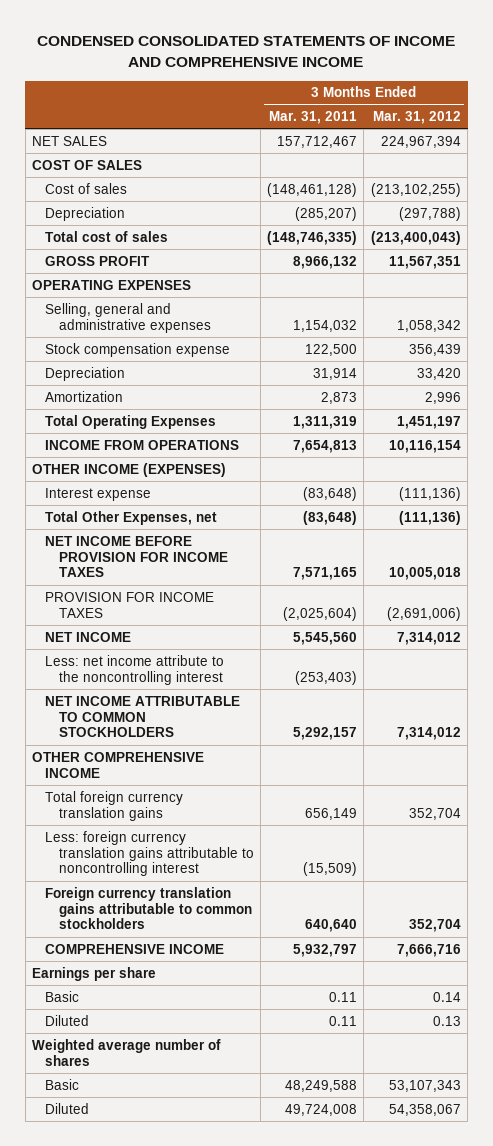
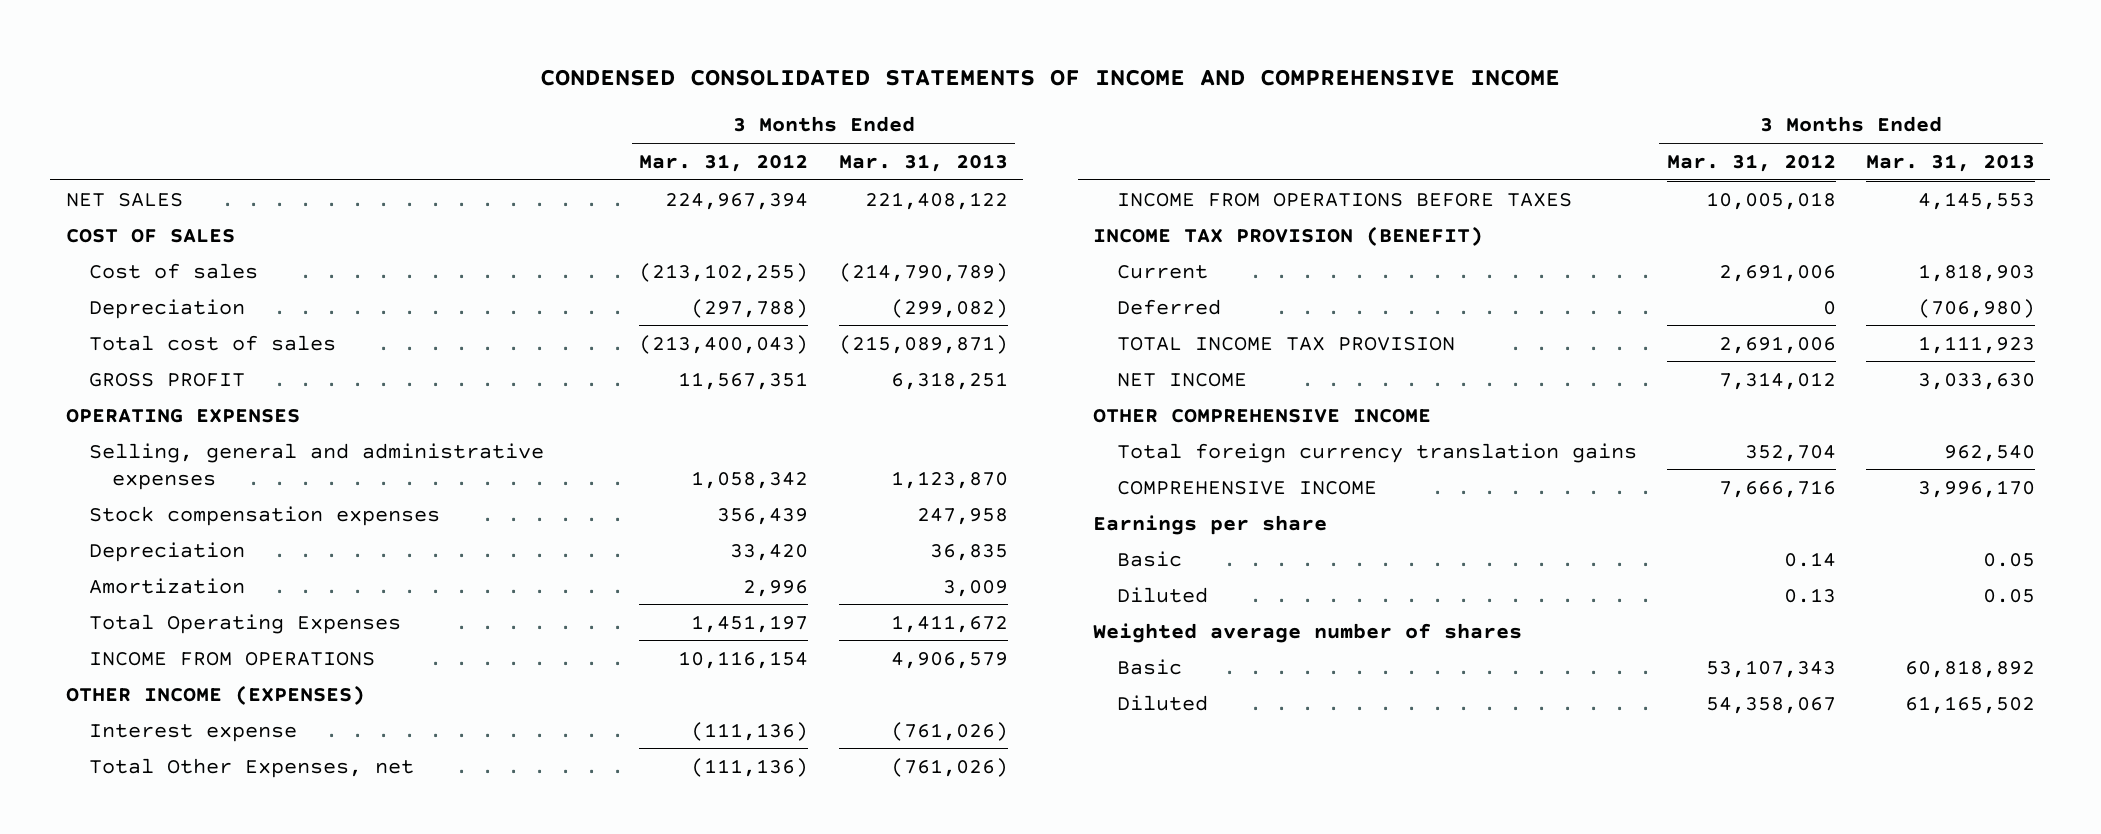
- | 3 Months Ended Mar. 31, 2011 | 3 Months Ended Mar. 31, 2012
+ | 3 Months Ended Mar. 31, 2012 | 3 Months Ended Mar. 31, 2013
- Stock compensation expense | 122,500 | 356,439
+ Stock compensation expenses | 356,439 | 247,958
- NET INCOME BEFORE PROVISION FOR INCOME TAXES | 7,571,165 | 10,005,018
- PROVISION FOR INCOME TAXES | (2,025,604) | (2,691,006)
+ INCOME FROM OPERATIONS BEFORE TAXES | 10,005,018 | 4,145,553
+ INCOME TAX PROVISION (BENEFIT)
+ Current | 2,691,006 | 1,818,903
+ Deferred | 0 | (706,980)
+ TOTAL INCOME TAX PROVISION | 2,691,006 | 1,111,923
- Less: net income attribute to the noncontrolling interest | (253,403) |
- NET INCOME ATTRIBUTABLE TO COMMON STOCKHOLDERS | 5,292,157 | 7,314,012
- Less: foreign currency translation gains attributable to noncontrolling interest | (15,509) |
- Foreign currency translation gains attributable to common stockholders | 640,640 | 352,704

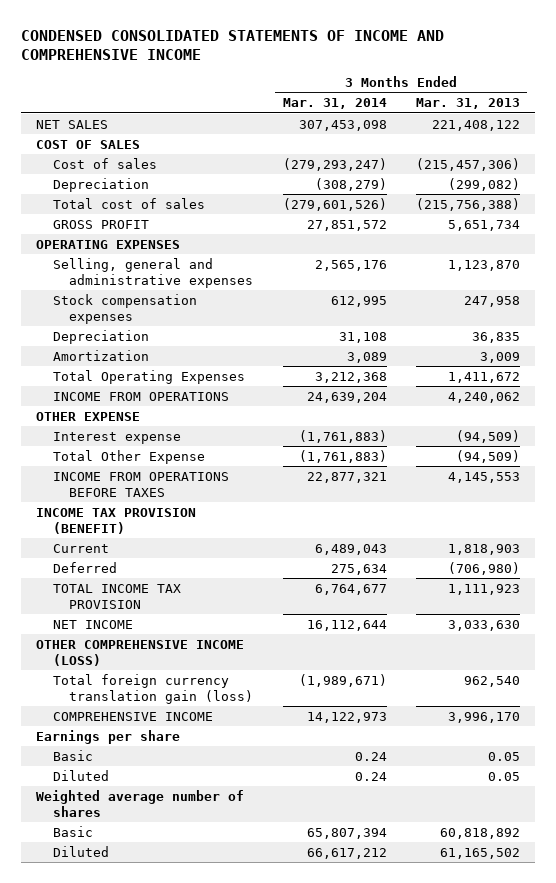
- | 3 Months Ended Mar. 31, 2012 | 3 Months Ended Mar. 31, 2013
+ | 3 Months Ended Mar. 31, 2014 | 3 Months Ended Mar. 31, 2013
- Cost of sales | (213,102,255) | (214,790,789)
+ Cost of sales | (279,293,247) | (215,457,306)
- Total cost of sales | (213,400,043) | (215,089,871)
- GROSS PROFIT | 11,567,351 | 6,318,251
+ Total cost of sales | (279,601,526) | (215,756,388)
+ GROSS PROFIT | 27,851,572 | 5,651,734
- INCOME FROM OPERATIONS | 10,116,154 | 4,906,579
- OTHER INCOME (EXPENSES)
- Interest expense | (111,136) | (761,026)
- Total Other Expenses, net | (111,136) | (761,026)
+ INCOME FROM OPERATIONS | 24,639,204 | 4,240,062
+ OTHER EXPENSE
+ Interest expense | (1,761,883) | (94,509)
+ Total Other Expense | (1,761,883) | (94,509)
- OTHER COMPREHENSIVE INCOME
- Total foreign currency translation gains | 352,704 | 962,540
+ OTHER COMPREHENSIVE INCOME (LOSS)
+ Total foreign currency translation gain (loss) | (1,989,671) | 962,540

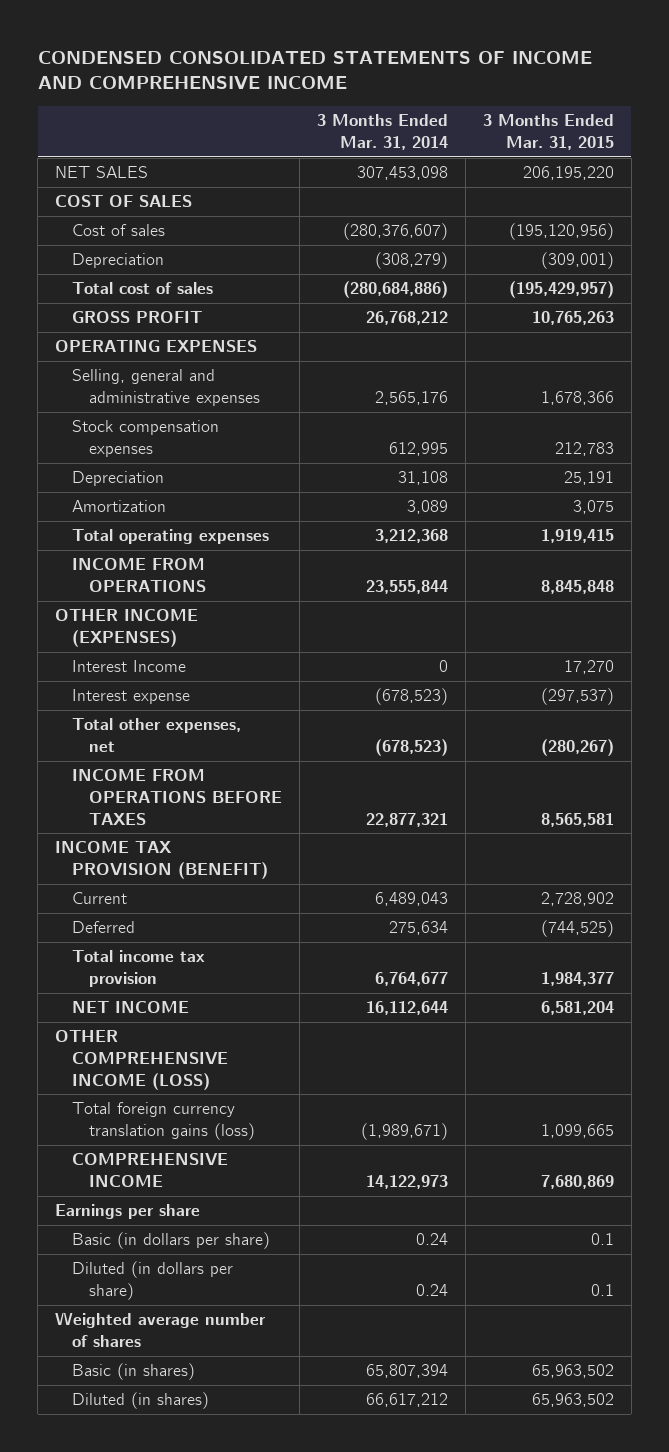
- | 3 Months Ended Mar. 31, 2014 | 3 Months Ended Mar. 31, 2013
+ | 3 Months Ended Mar. 31, 2014 | 3 Months Ended Mar. 31, 2015
- Cost of sales | (279,293,247) | (215,457,306)
+ Cost of sales | (280,376,607) | (195,120,956)
- Total cost of sales | (279,601,526) | (215,756,388)
- GROSS PROFIT | 27,851,572 | 5,651,734
+ Total cost of sales | (280,684,886) | (195,429,957)
+ GROSS PROFIT | 26,768,212 | 10,765,263
- Total Operating Expenses | 3,212,368 | 1,411,672
- INCOME FROM OPERATIONS | 24,639,204 | 4,240,062
- OTHER EXPENSE
- Interest expense | (1,761,883) | (94,509)
- Total Other Expense | (1,761,883) | (94,509)
+ Total operating expenses | 3,212,368 | 1,919,415
+ INCOME FROM OPERATIONS | 23,555,844 | 8,845,848
+ OTHER INCOME (EXPENSES)
+ Interest Income | 0 | 17,270
+ Interest expense | (678,523) | (297,537)
+ Total other expenses, net | (678,523) | (280,267)
- TOTAL INCOME TAX PROVISION | 6,764,677 | 1,111,923
+ Total income tax provision | 6,764,677 | 1,984,377
- Total foreign currency translation gain (loss) | (1,989,671) | 962,540
+ Total foreign currency translation gains (loss) | (1,989,671) | 1,099,665
- Basic | 0.24 | 0.05
- Diluted | 0.24 | 0.05
+ Basic (in dollars per share) | 0.24 | 0.1
+ Diluted (in dollars per share) | 0.24 | 0.1
- Basic | 65,807,394 | 60,818,892
- Diluted | 66,617,212 | 61,165,502
+ Basic (in shares) | 65,807,394 | 65,963,502
+ Diluted (in shares) | 66,617,212 | 65,963,502

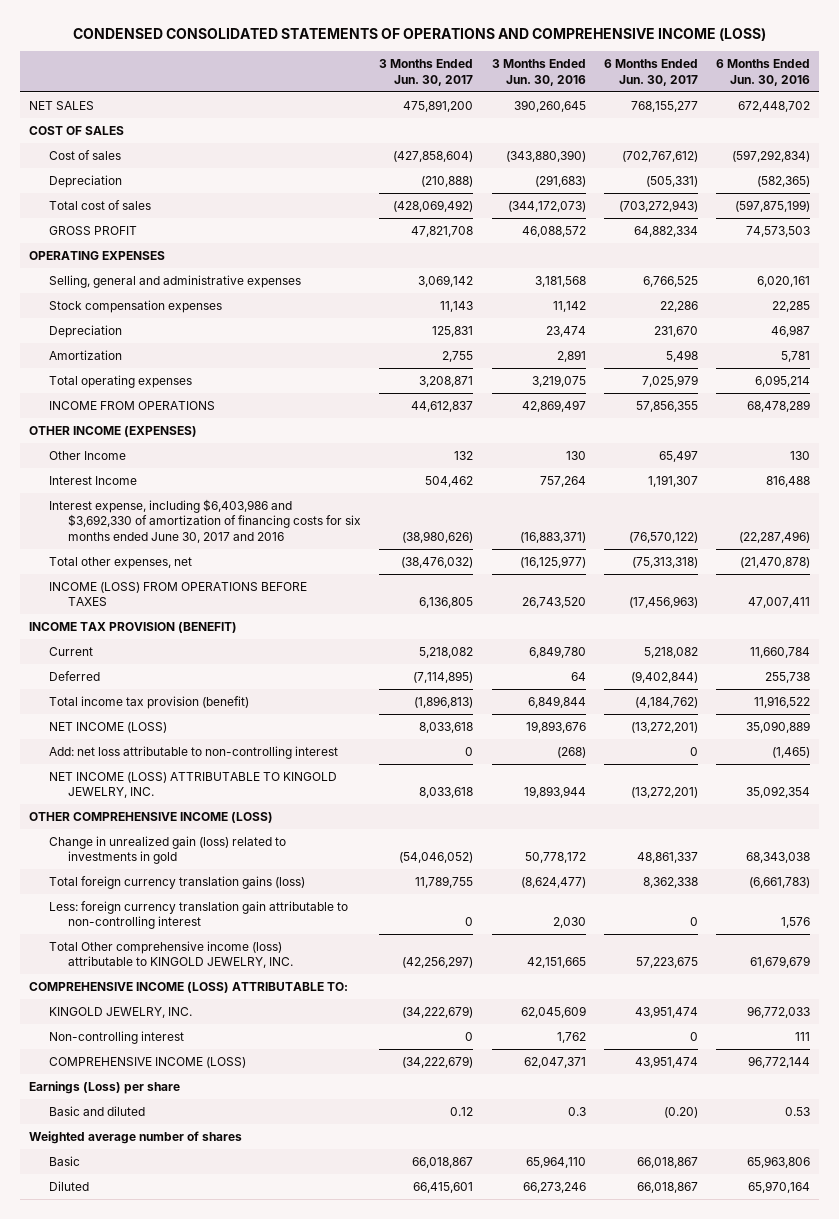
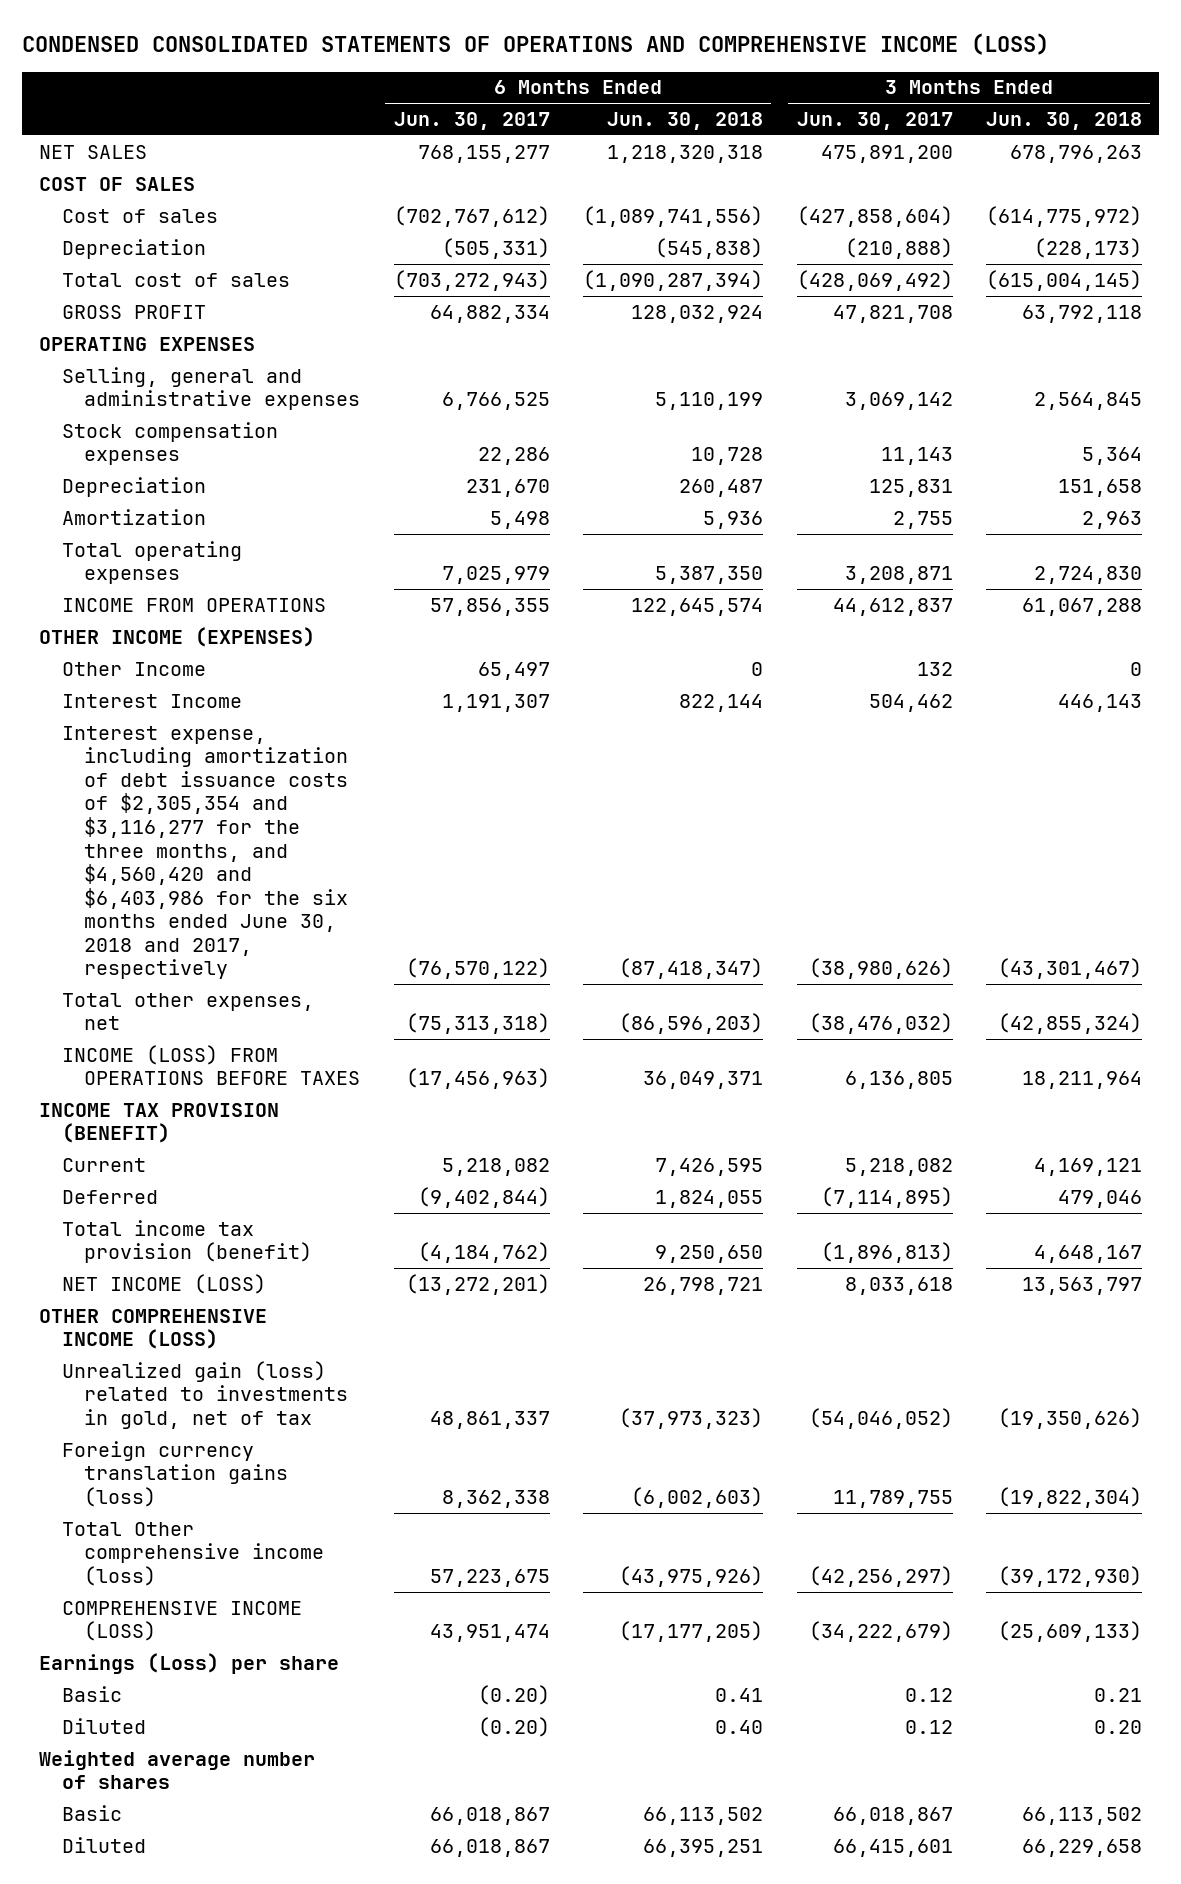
- | 3 Months Ended Jun. 30, 2017 | 3 Months Ended Jun. 30, 2016 | 6 Months Ended Jun. 30, 2017 | 6 Months Ended Jun. 30, 2016
+ | 6 Months Ended Jun. 30, 2017 | 6 Months Ended Jun. 30, 2018 | 3 Months Ended Jun. 30, 2017 | 3 Months Ended Jun. 30, 2018
- Interest expense, including $6,403,986 and $3,692,330 of amortization of financing costs for six months ended June 30, 2017 and 2016 | (38,980,626) | (16,883,371) | (76,570,122) | (22,287,496)
+ Interest expense, including amortization of debt issuance costs of $2,305,354 and $3,116,277 for the three months, and $4,560,420 and $6,403,986 for the six months ended June 30, 2018 and 2017, respectively | (76,570,122) | (87,418,347) | (38,980,626) | (43,301,467)
- Add: net loss attributable to non-controlling interest | 0 | (268) | 0 | (1,465)
- NET INCOME (LOSS) ATTRIBUTABLE TO KINGOLD JEWELRY, INC. | 8,033,618 | 19,893,944 | (13,272,201) | 35,092,354
- Change in unrealized gain (loss) related to investments in gold | (54,046,052) | 50,778,172 | 48,861,337 | 68,343,038
- Total foreign currency translation gains (loss) | 11,789,755 | (8,624,477) | 8,362,338 | (6,661,783)
- Less: foreign currency translation gain attributable to non-controlling interest | 0 | 2,030 | 0 | 1,576
- Total Other comprehensive income (loss) attributable to KINGOLD JEWELRY, INC. | (42,256,297) | 42,151,665 | 57,223,675 | 61,679,679
- COMPREHENSIVE INCOME (LOSS) ATTRIBUTABLE TO:
- KINGOLD JEWELRY, INC. | (34,222,679) | 62,045,609 | 43,951,474 | 96,772,033
- Non-controlling interest | 0 | 1,762 | 0 | 111
+ Unrealized gain (loss) related to investments in gold, net of tax | 48,861,337 | (37,973,323) | (54,046,052) | (19,350,626)
+ Foreign currency translation gains (loss) | 8,362,338 | (6,002,603) | 11,789,755 | (19,822,304)
+ Total Other comprehensive income (loss) | 57,223,675 | (43,975,926) | (42,256,297) | (39,172,930)
- Basic and diluted | 0.12 | 0.3 | (0.20) | 0.53
+ Basic | (0.20) | 0.41 | 0.12 | 0.21
+ Diluted | (0.20) | 0.40 | 0.12 | 0.20

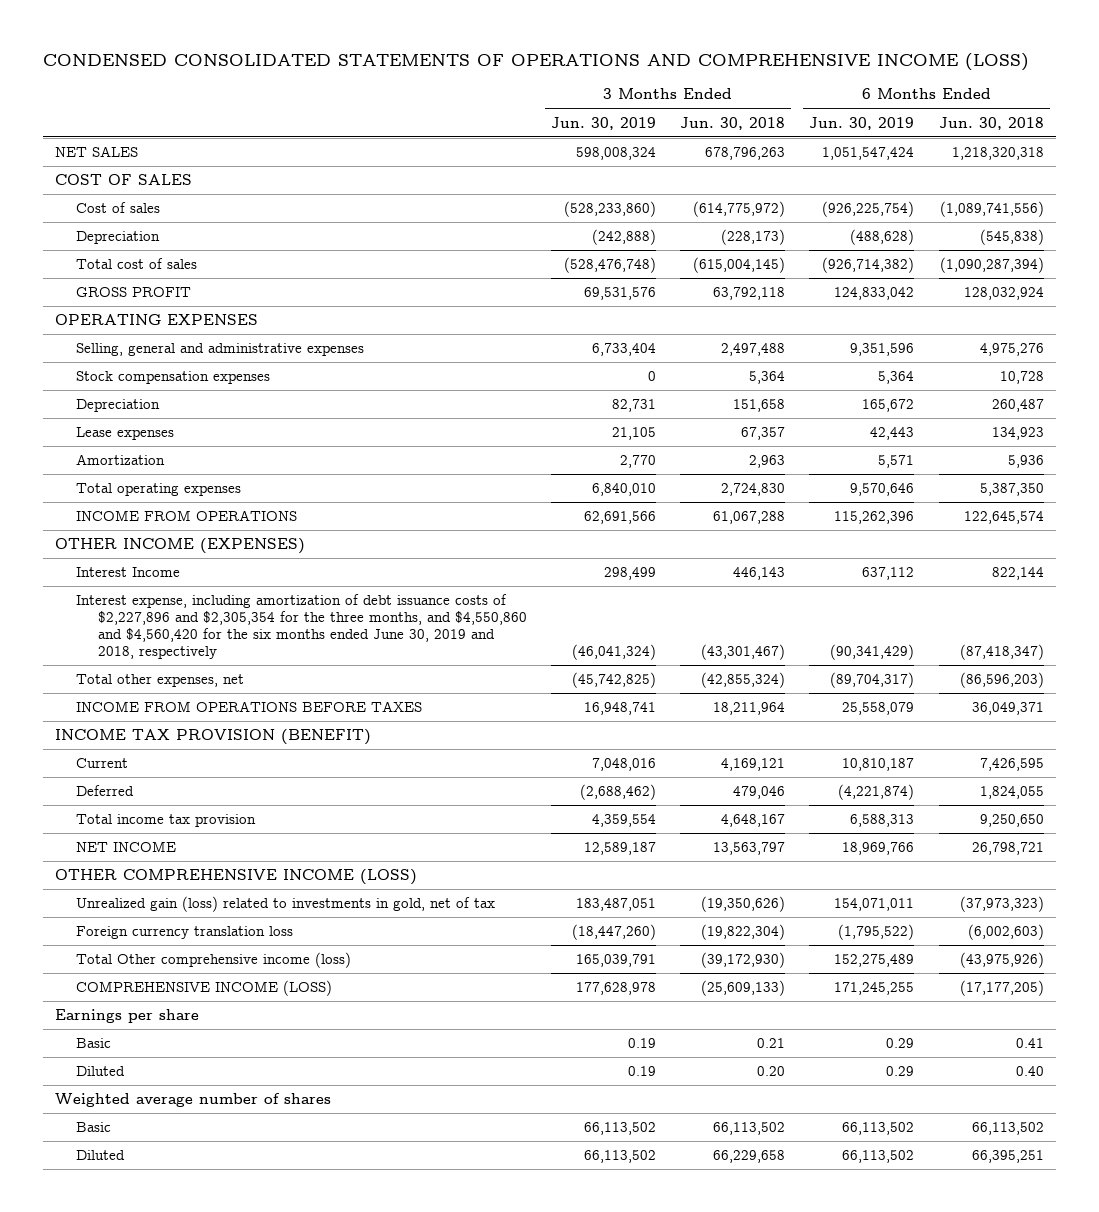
- | 6 Months Ended Jun. 30, 2017 | 6 Months Ended Jun. 30, 2018 | 3 Months Ended Jun. 30, 2017 | 3 Months Ended Jun. 30, 2018
+ | 3 Months Ended Jun. 30, 2019 | 3 Months Ended Jun. 30, 2018 | 6 Months Ended Jun. 30, 2019 | 6 Months Ended Jun. 30, 2018
- Selling, general and administrative expenses | 6,766,525 | 5,110,199 | 3,069,142 | 2,564,845
+ Selling, general and administrative expenses | 6,733,404 | 2,497,488 | 9,351,596 | 4,975,276
+ Lease expenses | 21,105 | 67,357 | 42,443 | 134,923
- Other Income | 65,497 | 0 | 132 | 0
- Interest expense, including amortization of debt issuance costs of $2,305,354 and $3,116,277 for the three months, and $4,560,420 and $6,403,986 for the six months ended June 30, 2018 and 2017, respectively | (76,570,122) | (87,418,347) | (38,980,626) | (43,301,467)
+ Interest expense, including amortization of debt issuance costs of $2,227,896 and $2,305,354 for the three months, and $4,550,860 and $4,560,420 for the six months ended June 30, 2019 and 2018, respectively | (46,041,324) | (43,301,467) | (90,341,429) | (87,418,347)
- INCOME (LOSS) FROM OPERATIONS BEFORE TAXES | (17,456,963) | 36,049,371 | 6,136,805 | 18,211,964
+ INCOME FROM OPERATIONS BEFORE TAXES | 16,948,741 | 18,211,964 | 25,558,079 | 36,049,371
- Total income tax provision (benefit) | (4,184,762) | 9,250,650 | (1,896,813) | 4,648,167
- NET INCOME (LOSS) | (13,272,201) | 26,798,721 | 8,033,618 | 13,563,797
+ Total income tax provision | 4,359,554 | 4,648,167 | 6,588,313 | 9,250,650
+ NET INCOME | 12,589,187 | 13,563,797 | 18,969,766 | 26,798,721
- Foreign currency translation gains (loss) | 8,362,338 | (6,002,603) | 11,789,755 | (19,822,304)
+ Foreign currency translation loss | (18,447,260) | (19,822,304) | (1,795,522) | (6,002,603)
- Earnings (Loss) per share
+ Earnings per share

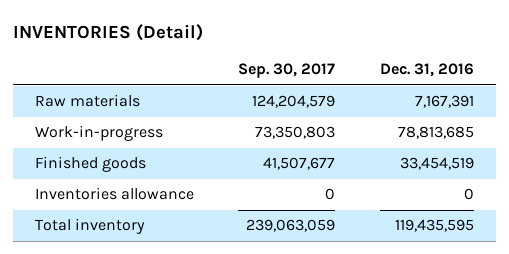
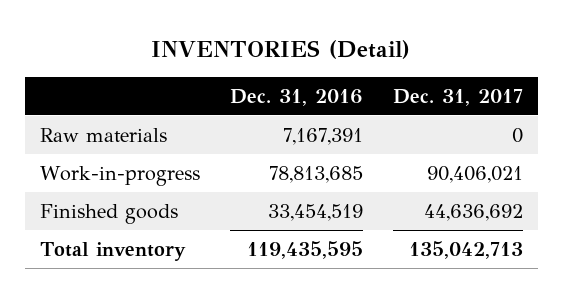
- | Sep. 30, 2017 | Dec. 31, 2016
+ | Dec. 31, 2016 | Dec. 31, 2017
- Inventories allowance | 0 | 0

